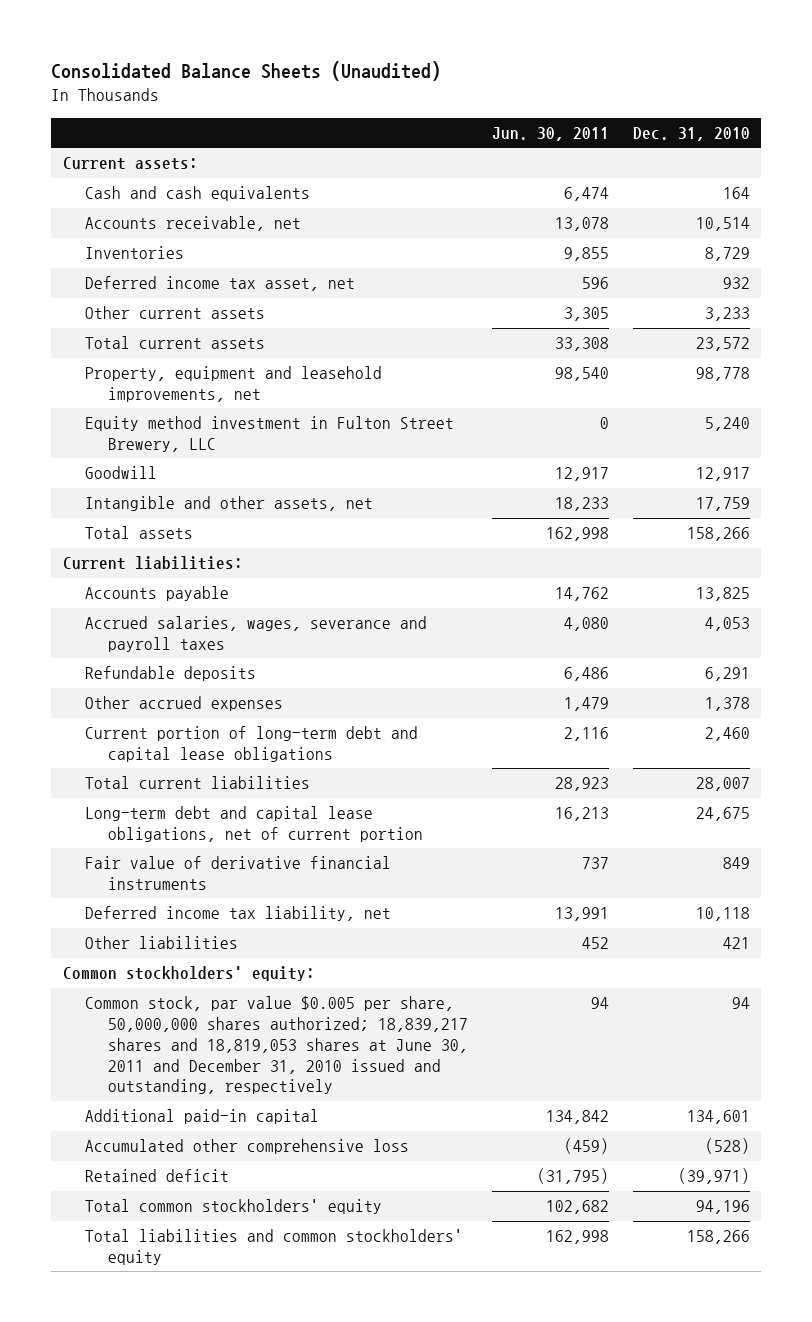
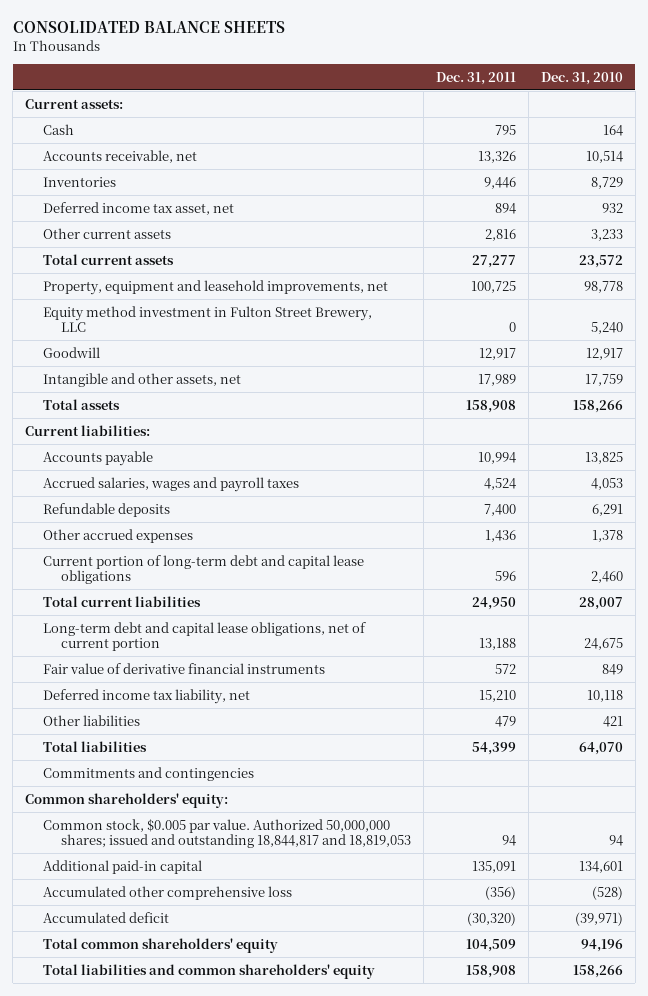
- Consolidated Balance Sheets (Unaudited)
+ CONSOLIDATED BALANCE SHEETS
- | Jun. 30, 2011 | Dec. 31, 2010
+ | Dec. 31, 2011 | Dec. 31, 2010
- Cash and cash equivalents | 6,474 | 164
+ Cash | 795 | 164
- Accrued salaries, wages, severance and payroll taxes | 4,080 | 4,053
+ Accrued salaries, wages and payroll taxes | 4,524 | 4,053
- Common stockholders' equity:
- Common stock, par value $0.005 per share, 50,000,000 shares authorized; 18,839,217 shares and 18,819,053 shares at June 30, 2011 and December 31, 2010 issued and outstanding, respectively | 94 | 94
+ Total liabilities | 54,399 | 64,070
+ Commitments and contingencies
+ Common shareholders' equity:
+ Common stock, $0.005 par value. Authorized 50,000,000 shares; issued and outstanding 18,844,817 and 18,819,053 | 94 | 94
- Retained deficit | (31,795) | (39,971)
- Total common stockholders' equity | 102,682 | 94,196
- Total liabilities and common stockholders' equity | 162,998 | 158,266
+ Accumulated deficit | (30,320) | (39,971)
+ Total common shareholders' equity | 104,509 | 94,196
+ Total liabilities and common shareholders' equity | 158,908 | 158,266

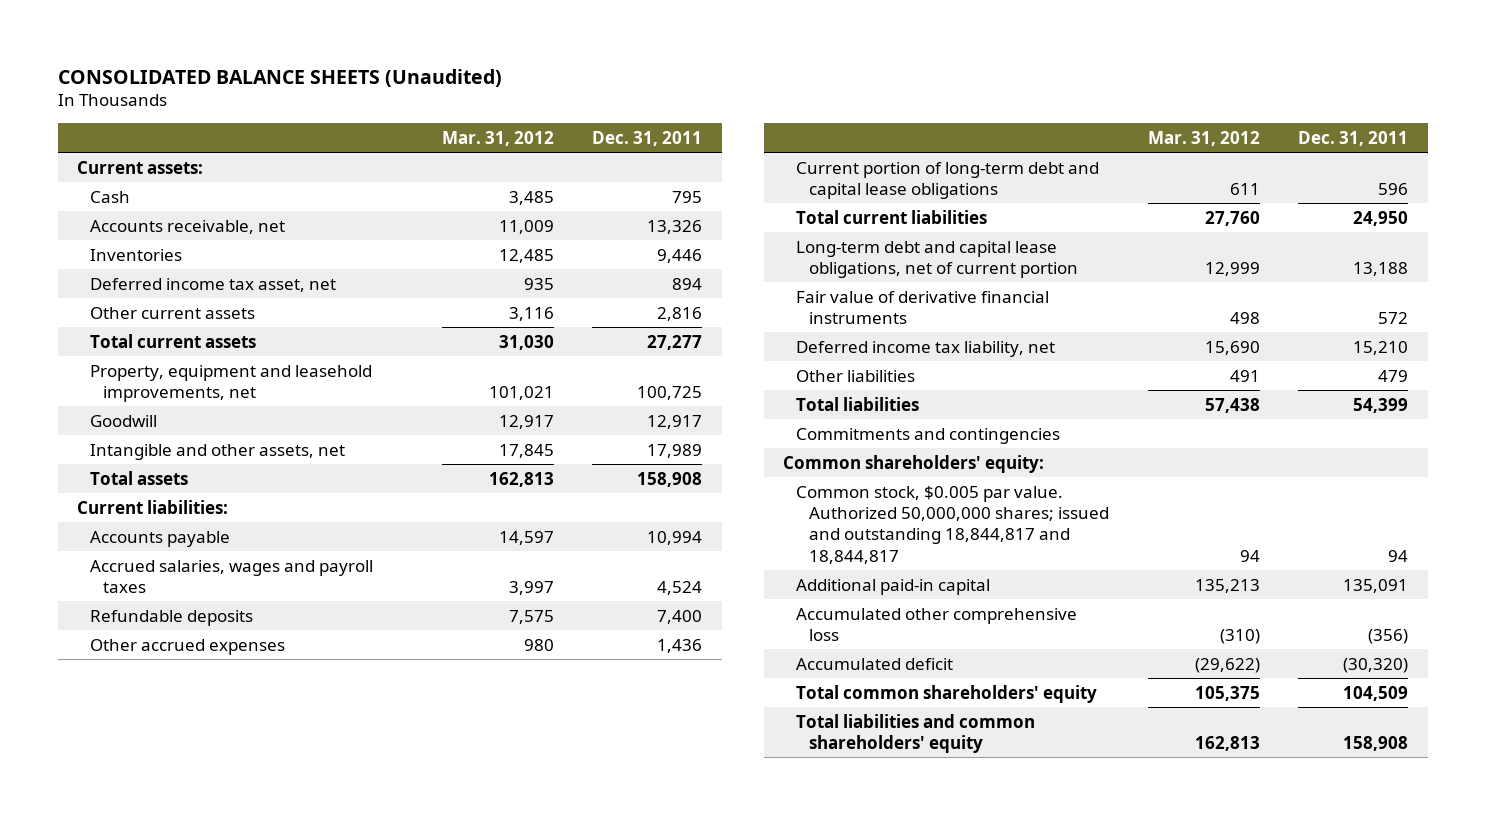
- CONSOLIDATED BALANCE SHEETS
+ CONSOLIDATED BALANCE SHEETS (Unaudited)
- | Dec. 31, 2011 | Dec. 31, 2010
+ | Mar. 31, 2012 | Dec. 31, 2011
- Equity method investment in Fulton Street Brewery, LLC | 0 | 5,240
- Common stock, $0.005 par value. Authorized 50,000,000 shares; issued and outstanding 18,844,817 and 18,819,053 | 94 | 94
+ Common stock, $0.005 par value. Authorized 50,000,000 shares; issued and outstanding 18,844,817 and 18,844,817 | 94 | 94

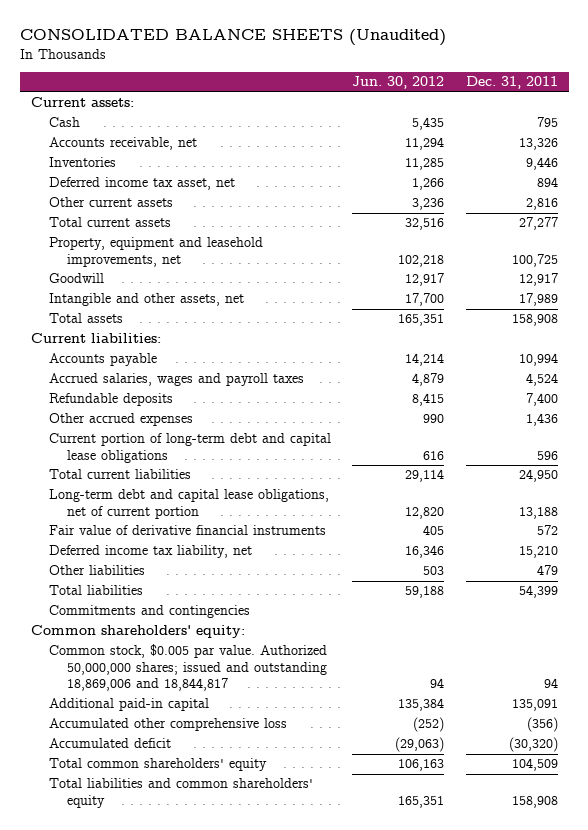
- | Mar. 31, 2012 | Dec. 31, 2011
+ | Jun. 30, 2012 | Dec. 31, 2011
- Common stock, $0.005 par value. Authorized 50,000,000 shares; issued and outstanding 18,844,817 and 18,844,817 | 94 | 94
+ Common stock, $0.005 par value. Authorized 50,000,000 shares; issued and outstanding 18,869,006 and 18,844,817 | 94 | 94

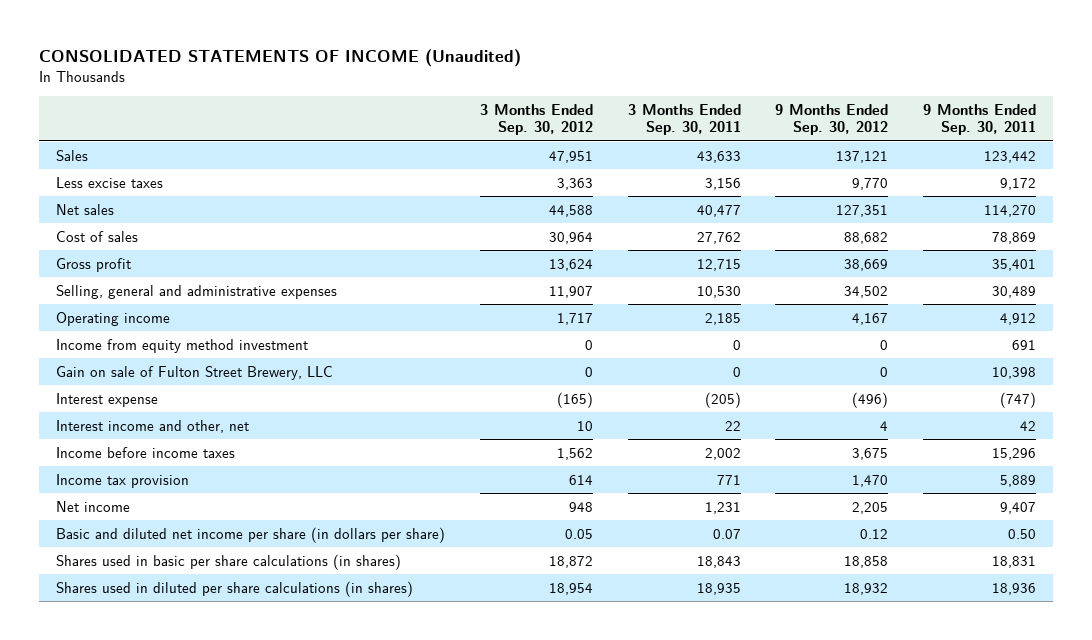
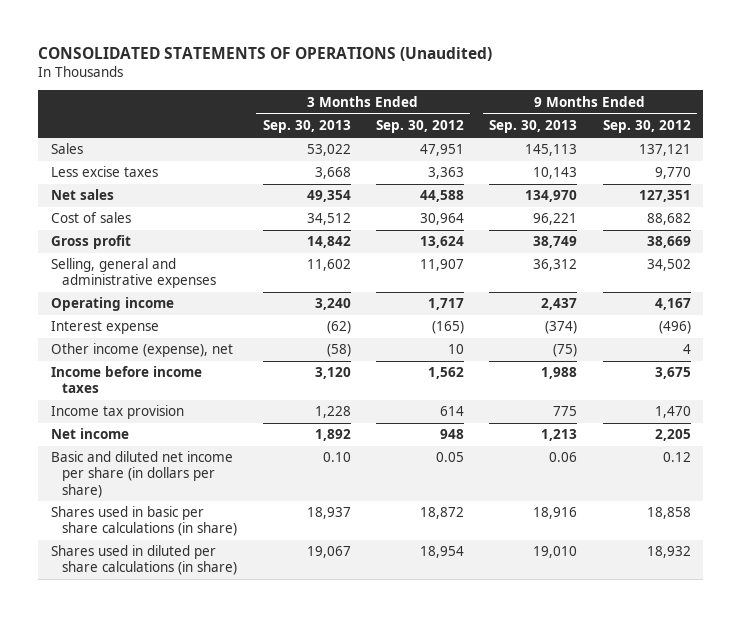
- CONSOLIDATED STATEMENTS OF INCOME (Unaudited)
+ CONSOLIDATED STATEMENTS OF OPERATIONS (Unaudited)
- | 3 Months Ended Sep. 30, 2012 | 3 Months Ended Sep. 30, 2011 | 9 Months Ended Sep. 30, 2012 | 9 Months Ended Sep. 30, 2011
+ | 3 Months Ended Sep. 30, 2013 | 3 Months Ended Sep. 30, 2012 | 9 Months Ended Sep. 30, 2013 | 9 Months Ended Sep. 30, 2012
- Income from equity method investment | 0 | 0 | 0 | 691
- Gain on sale of Fulton Street Brewery, LLC | 0 | 0 | 0 | 10,398
- Interest income and other, net | 10 | 22 | 4 | 42
+ Other income (expense), net | (58) | 10 | (75) | 4
- Shares used in basic per share calculations (in shares) | 18,872 | 18,843 | 18,858 | 18,831
- Shares used in diluted per share calculations (in shares) | 18,954 | 18,935 | 18,932 | 18,936
+ Shares used in basic per share calculations (in share) | 18,937 | 18,872 | 18,916 | 18,858
+ Shares used in diluted per share calculations (in share) | 19,067 | 18,954 | 19,010 | 18,932

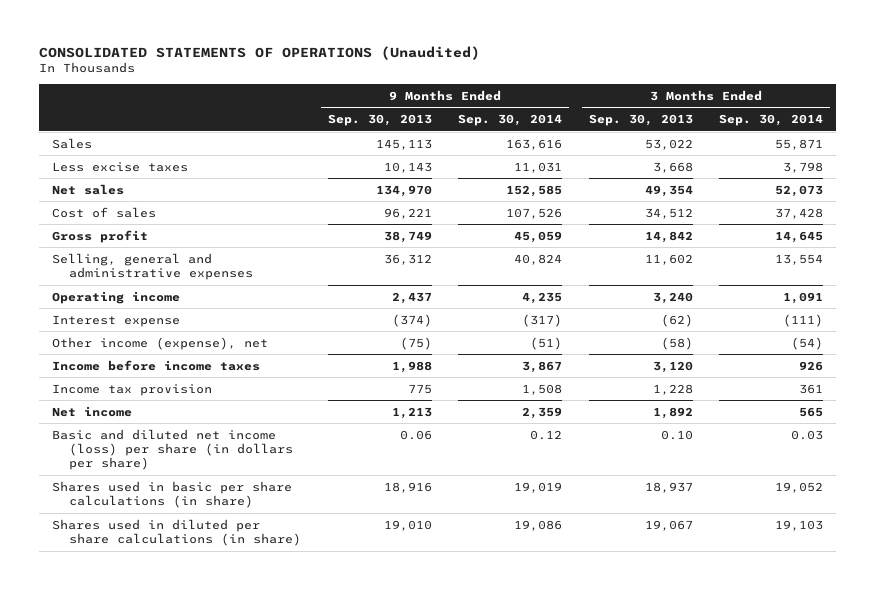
- | 3 Months Ended Sep. 30, 2013 | 3 Months Ended Sep. 30, 2012 | 9 Months Ended Sep. 30, 2013 | 9 Months Ended Sep. 30, 2012
+ | 9 Months Ended Sep. 30, 2013 | 9 Months Ended Sep. 30, 2014 | 3 Months Ended Sep. 30, 2013 | 3 Months Ended Sep. 30, 2014
- Basic and diluted net income per share (in dollars per share) | 0.10 | 0.05 | 0.06 | 0.12
+ Basic and diluted net income (loss) per share (in dollars per share) | 0.06 | 0.12 | 0.10 | 0.03

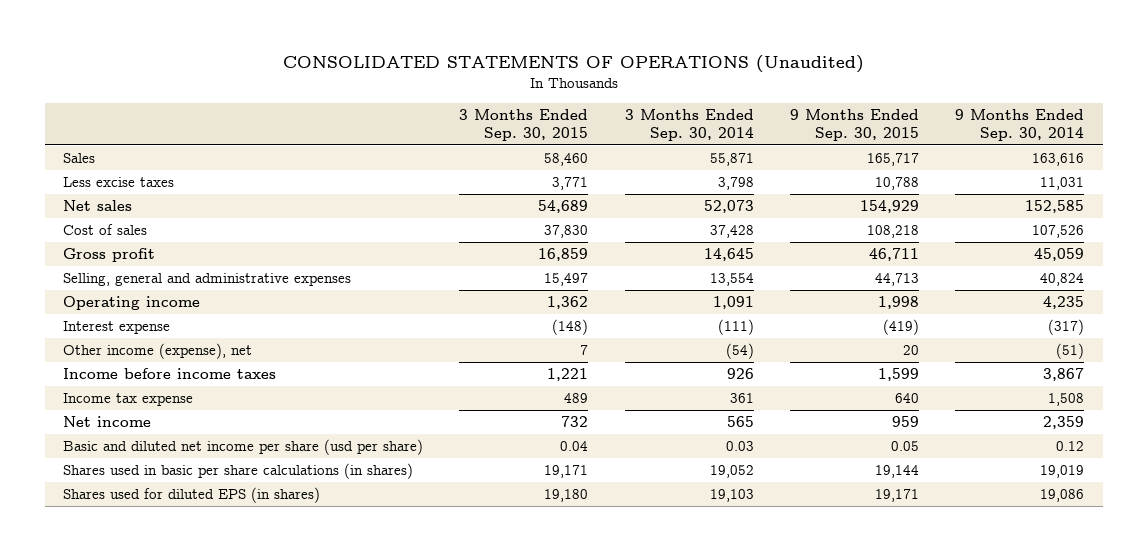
- | 9 Months Ended Sep. 30, 2013 | 9 Months Ended Sep. 30, 2014 | 3 Months Ended Sep. 30, 2013 | 3 Months Ended Sep. 30, 2014
+ | 3 Months Ended Sep. 30, 2015 | 3 Months Ended Sep. 30, 2014 | 9 Months Ended Sep. 30, 2015 | 9 Months Ended Sep. 30, 2014
- Income tax provision | 775 | 1,508 | 1,228 | 361
+ Income tax expense | 489 | 361 | 640 | 1,508
- Basic and diluted net income (loss) per share (in dollars per share) | 0.06 | 0.12 | 0.10 | 0.03
- Shares used in basic per share calculations (in share) | 18,916 | 19,019 | 18,937 | 19,052
- Shares used in diluted per share calculations (in share) | 19,010 | 19,086 | 19,067 | 19,103
+ Basic and diluted net income per share (usd per share) | 0.04 | 0.03 | 0.05 | 0.12
+ Shares used in basic per share calculations (in shares) | 19,171 | 19,052 | 19,144 | 19,019
+ Shares used for diluted EPS (in shares) | 19,180 | 19,103 | 19,171 | 19,086

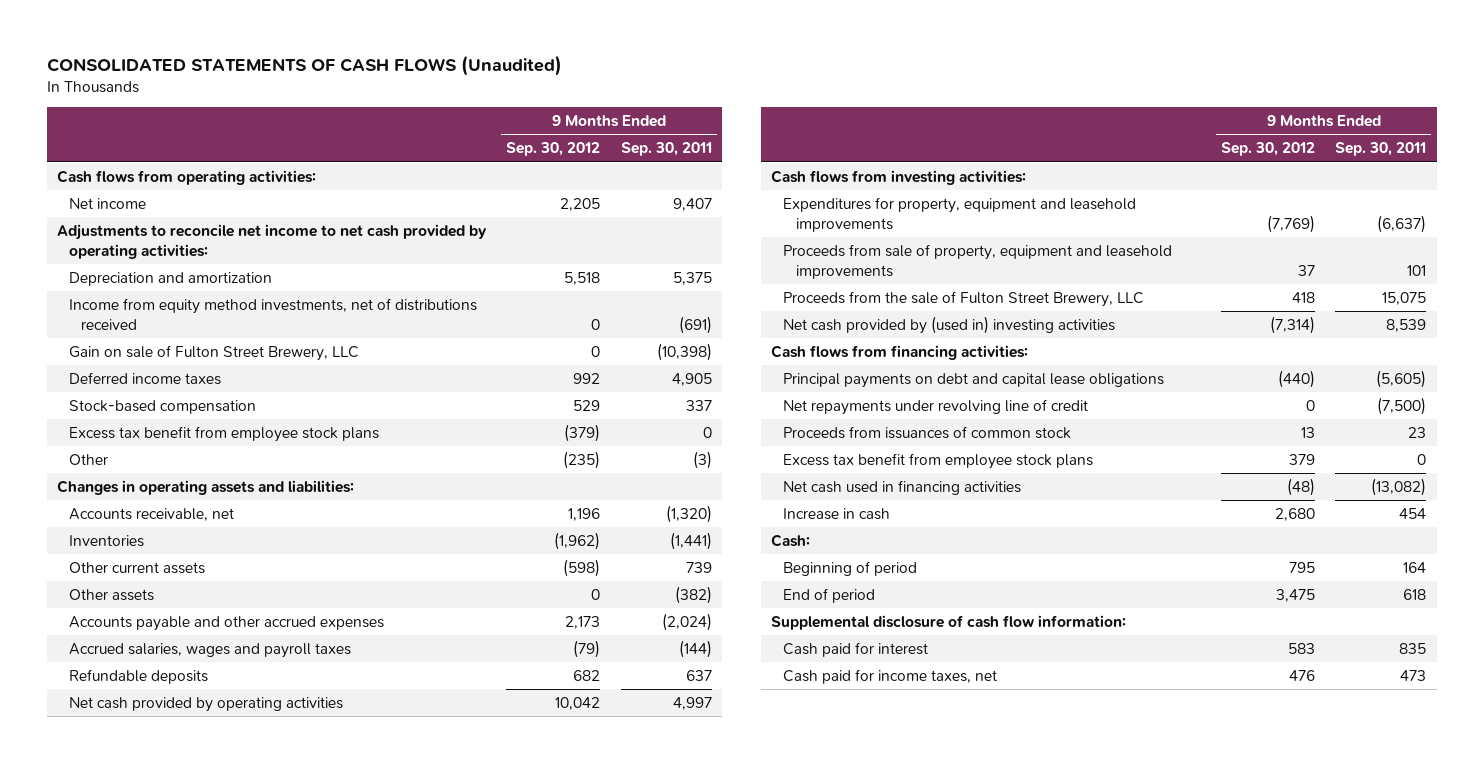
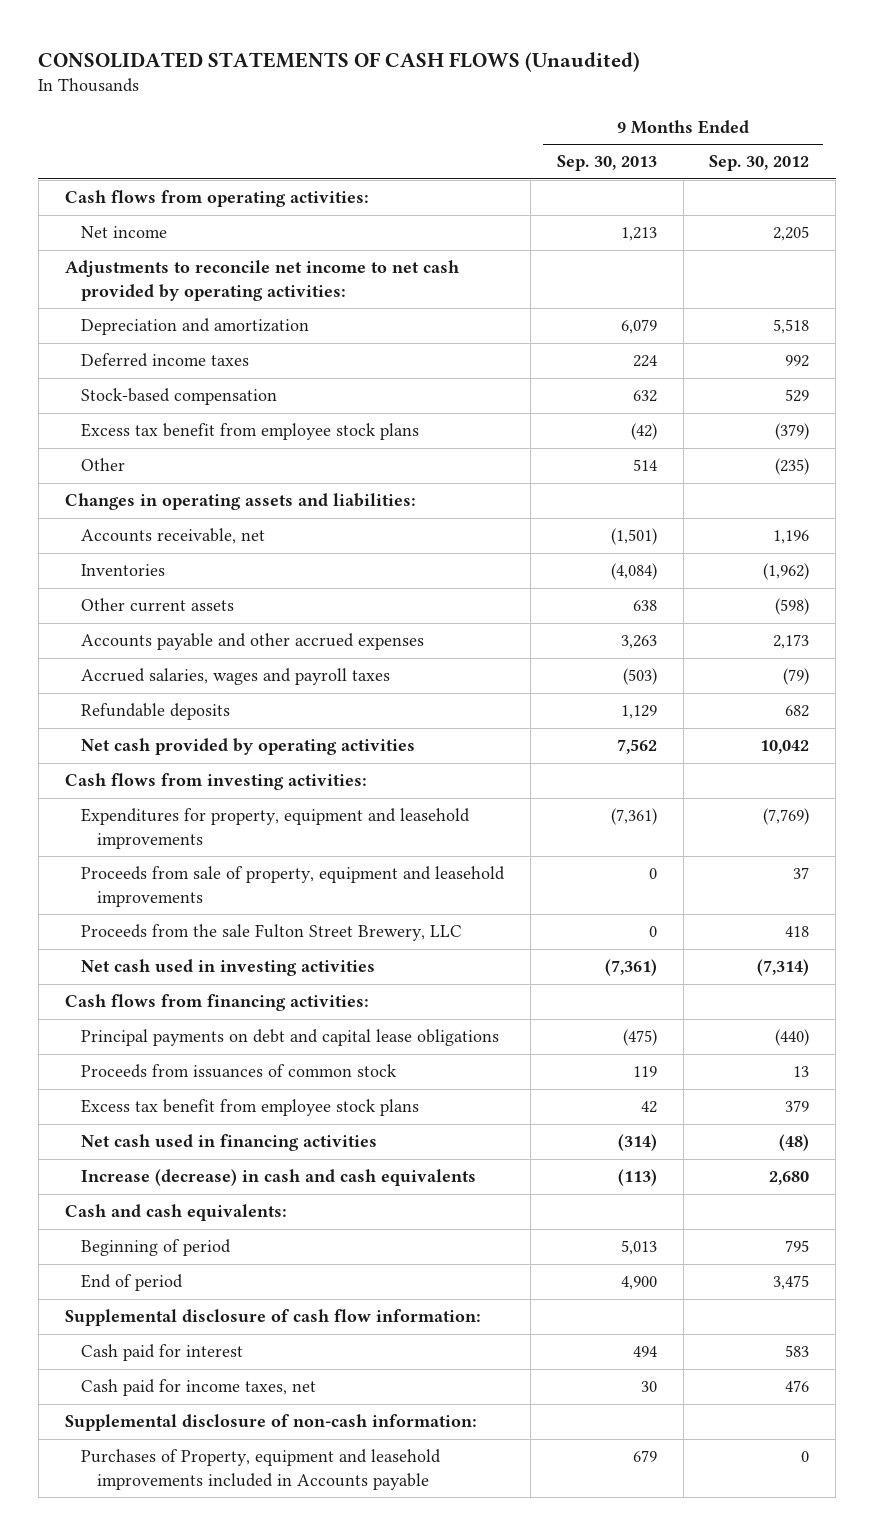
- | 9 Months Ended Sep. 30, 2012 | 9 Months Ended Sep. 30, 2011
+ | 9 Months Ended Sep. 30, 2013 | 9 Months Ended Sep. 30, 2012
- Income from equity method investments, net of distributions received | 0 | (691)
- Gain on sale of Fulton Street Brewery, LLC | 0 | (10,398)
- Other assets | 0 | (382)
- Proceeds from the sale of Fulton Street Brewery, LLC | 418 | 15,075
- Net cash provided by (used in) investing activities | (7,314) | 8,539
+ Proceeds from the sale Fulton Street Brewery, LLC | 0 | 418
+ Net cash used in investing activities | (7,361) | (7,314)
- Net repayments under revolving line of credit | 0 | (7,500)
- Increase in cash | 2,680 | 454
- Cash:
+ Increase (decrease) in cash and cash equivalents | (113) | 2,680
+ Cash and cash equivalents:
+ Supplemental disclosure of non-cash information:
+ Purchases of Property, equipment and leasehold improvements included in Accounts payable | 679 | 0

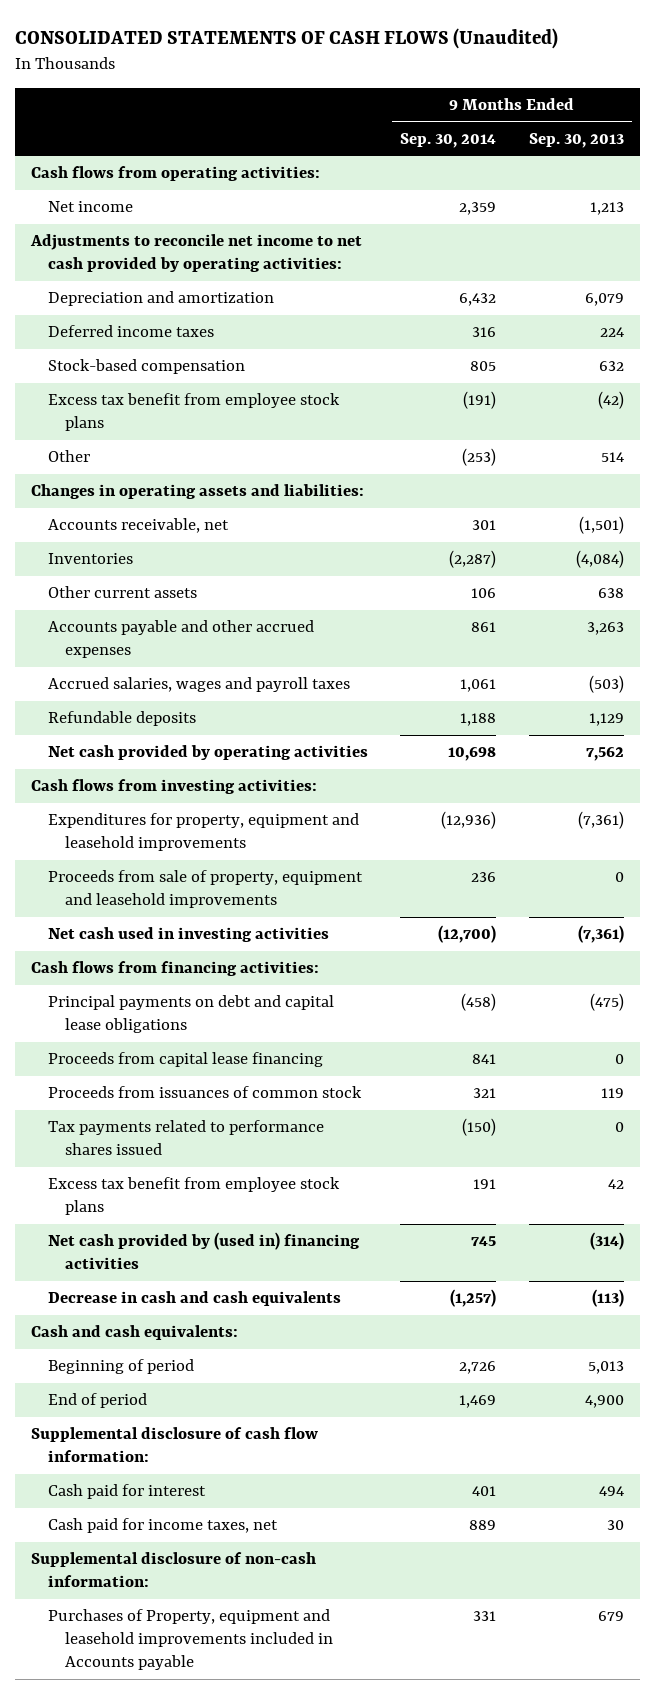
- | 9 Months Ended Sep. 30, 2013 | 9 Months Ended Sep. 30, 2012
+ | 9 Months Ended Sep. 30, 2014 | 9 Months Ended Sep. 30, 2013
- Proceeds from the sale Fulton Street Brewery, LLC | 0 | 418
+ Proceeds from capital lease financing | 841 | 0
+ Tax payments related to performance shares issued | (150) | 0
- Net cash used in financing activities | (314) | (48)
- Increase (decrease) in cash and cash equivalents | (113) | 2,680
+ Net cash provided by (used in) financing activities | 745 | (314)
+ Decrease in cash and cash equivalents | (1,257) | (113)

